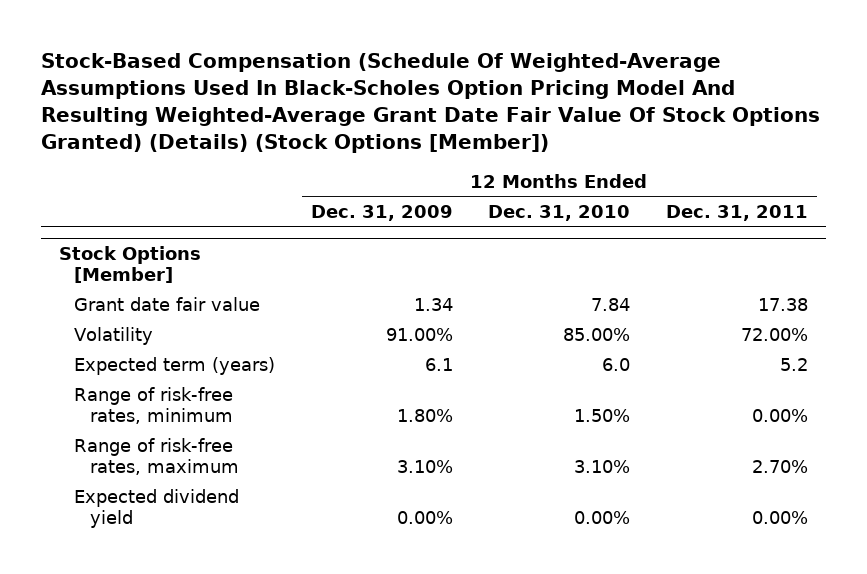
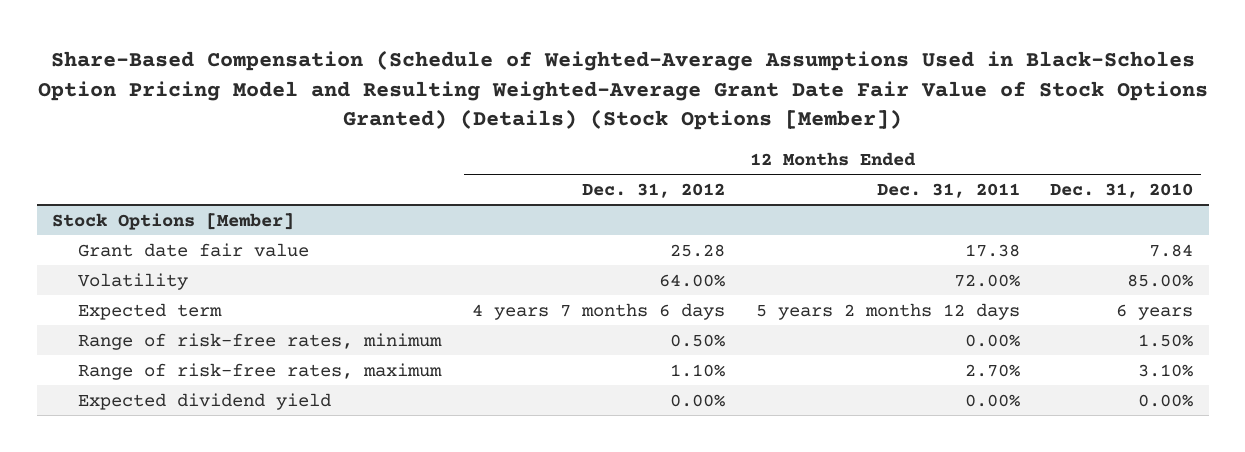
- Stock-Based Compensation (Schedule Of Weighted-Average Assumptions Used In Black-Scholes Option Pricing Model And Resulting Weighted-Average Grant Date Fair Value Of Stock Options Granted) (Details) (Stock Options [Member])
+ Share-Based Compensation (Schedule of Weighted-Average Assumptions Used in Black-Scholes Option Pricing Model and Resulting Weighted-Average Grant Date Fair Value of Stock Options Granted) (Details) (Stock Options [Member])
- | 12 Months Ended Dec. 31, 2009 | 12 Months Ended Dec. 31, 2010 | 12 Months Ended Dec. 31, 2011
+ | 12 Months Ended Dec. 31, 2012 | 12 Months Ended Dec. 31, 2011 | 12 Months Ended Dec. 31, 2010
@ Stock Options [Member]
- Expected term (years) | 6.1 | 6.0 | 5.2
+ Expected term | 4 years 7 months 6 days | 5 years 2 months 12 days | 6 years

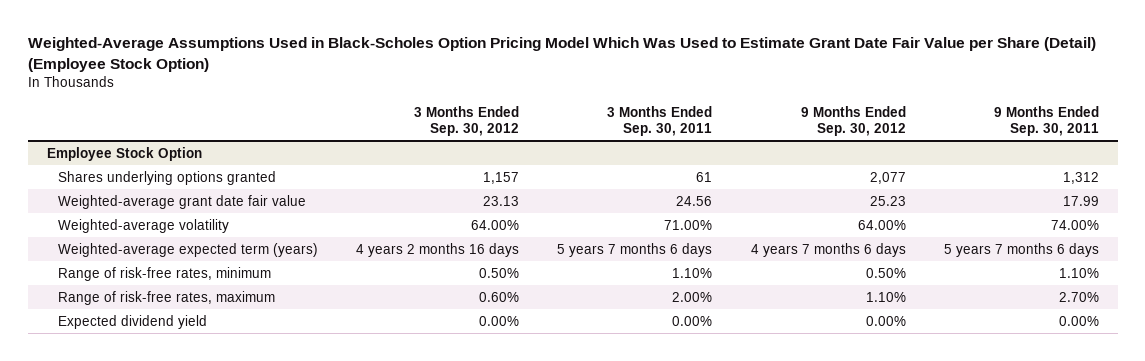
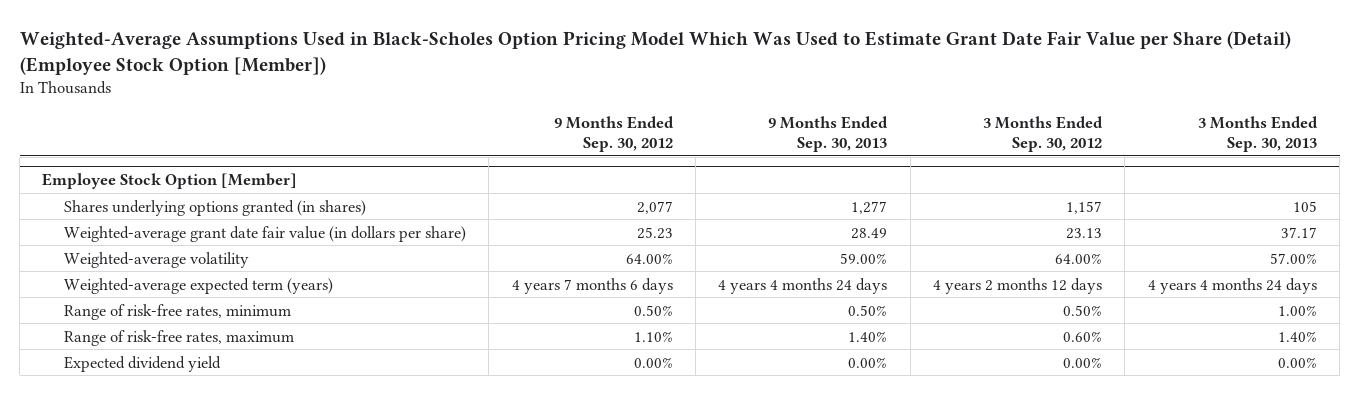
- Weighted-Average Assumptions Used in Black-Scholes Option Pricing Model Which Was Used to Estimate Grant Date Fair Value per Share (Detail) (Employee Stock Option)
+ Weighted-Average Assumptions Used in Black-Scholes Option Pricing Model Which Was Used to Estimate Grant Date Fair Value per Share (Detail) (Employee Stock Option [Member])
- | 3 Months Ended Sep. 30, 2012 | 3 Months Ended Sep. 30, 2011 | 9 Months Ended Sep. 30, 2012 | 9 Months Ended Sep. 30, 2011
+ | 9 Months Ended Sep. 30, 2012 | 9 Months Ended Sep. 30, 2013 | 3 Months Ended Sep. 30, 2012 | 3 Months Ended Sep. 30, 2013
- Employee Stock Option
- Shares underlying options granted | 1,157 | 61 | 2,077 | 1,312
- Weighted-average grant date fair value | 23.13 | 24.56 | 25.23 | 17.99
+ Employee Stock Option [Member]
+ Shares underlying options granted (in shares) | 2,077 | 1,277 | 1,157 | 105
+ Weighted-average grant date fair value (in dollars per share) | 25.23 | 28.49 | 23.13 | 37.17
- Weighted-average expected term (years) | 4 years 2 months 16 days | 5 years 7 months 6 days | 4 years 7 months 6 days | 5 years 7 months 6 days
+ Weighted-average expected term (years) | 4 years 7 months 6 days | 4 years 4 months 24 days | 4 years 2 months 12 days | 4 years 4 months 24 days

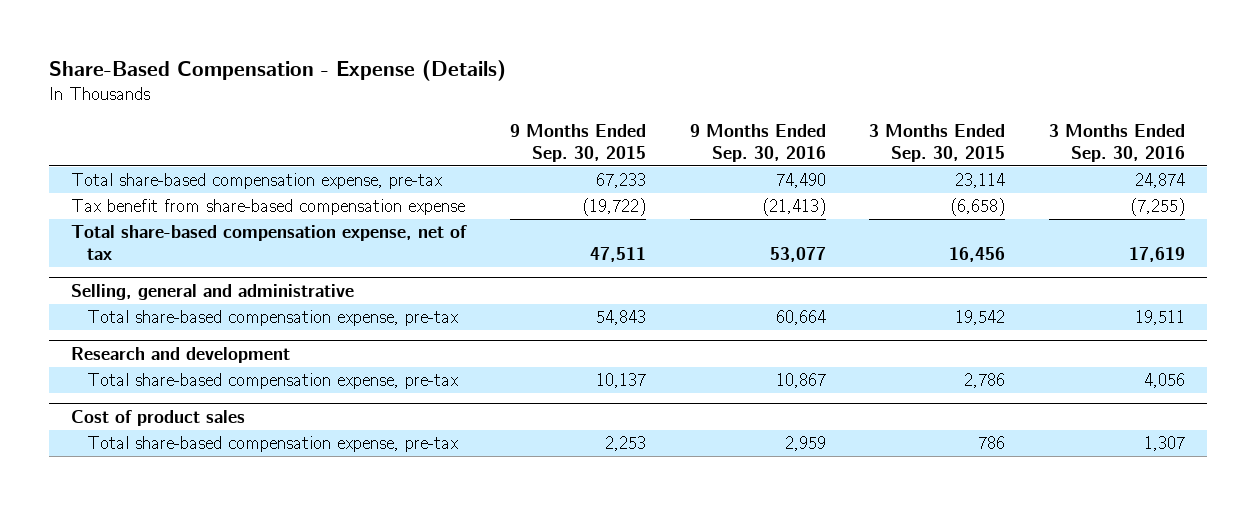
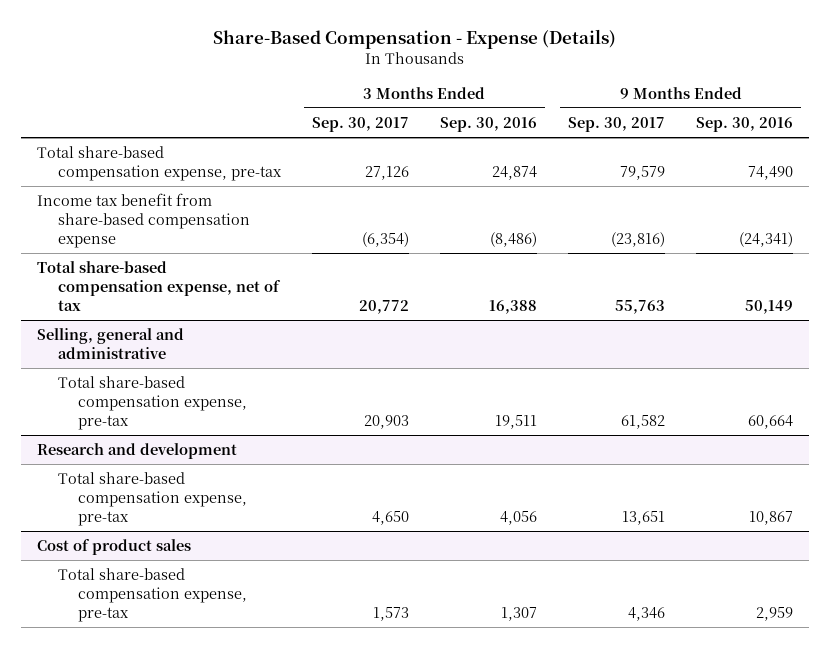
- | 9 Months Ended Sep. 30, 2015 | 9 Months Ended Sep. 30, 2016 | 3 Months Ended Sep. 30, 2015 | 3 Months Ended Sep. 30, 2016
+ | 3 Months Ended Sep. 30, 2017 | 3 Months Ended Sep. 30, 2016 | 9 Months Ended Sep. 30, 2017 | 9 Months Ended Sep. 30, 2016
- Tax benefit from share-based compensation expense | (19,722) | (21,413) | (6,658) | (7,255)
- Total share-based compensation expense, net of tax | 47,511 | 53,077 | 16,456 | 17,619
+ Income tax benefit from share-based compensation expense | (6,354) | (8,486) | (23,816) | (24,341)
+ Total share-based compensation expense, net of tax | 20,772 | 16,388 | 55,763 | 50,149

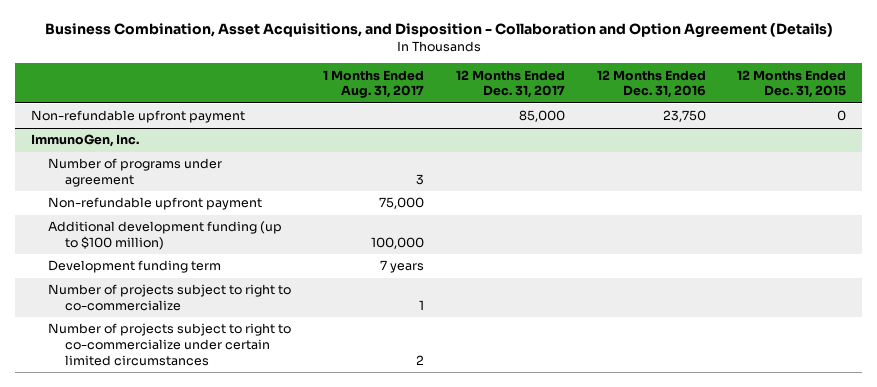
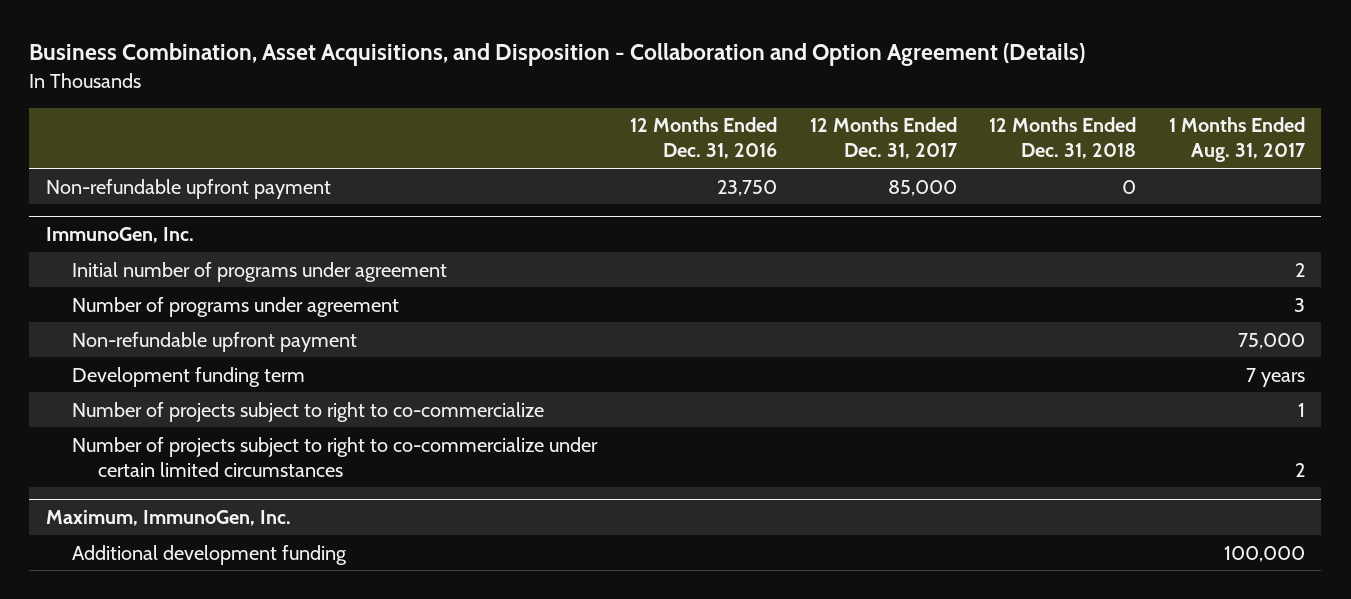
- | 1 Months Ended Aug. 31, 2017 | 12 Months Ended Dec. 31, 2017 | 12 Months Ended Dec. 31, 2016 | 12 Months Ended Dec. 31, 2015
+ | 12 Months Ended Dec. 31, 2016 | 12 Months Ended Dec. 31, 2017 | 12 Months Ended Dec. 31, 2018 | 1 Months Ended Aug. 31, 2017
@ ImmunoGen, Inc.
+ Initial number of programs under agreement | | | | 2
- Additional development funding (up to $100 million) | 100,000 | | |
+ Maximum, ImmunoGen, Inc.
+ Additional development funding | | | | 100,000

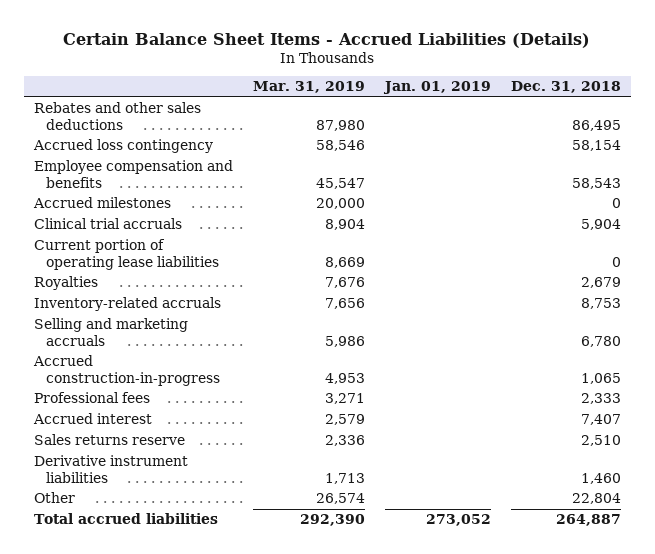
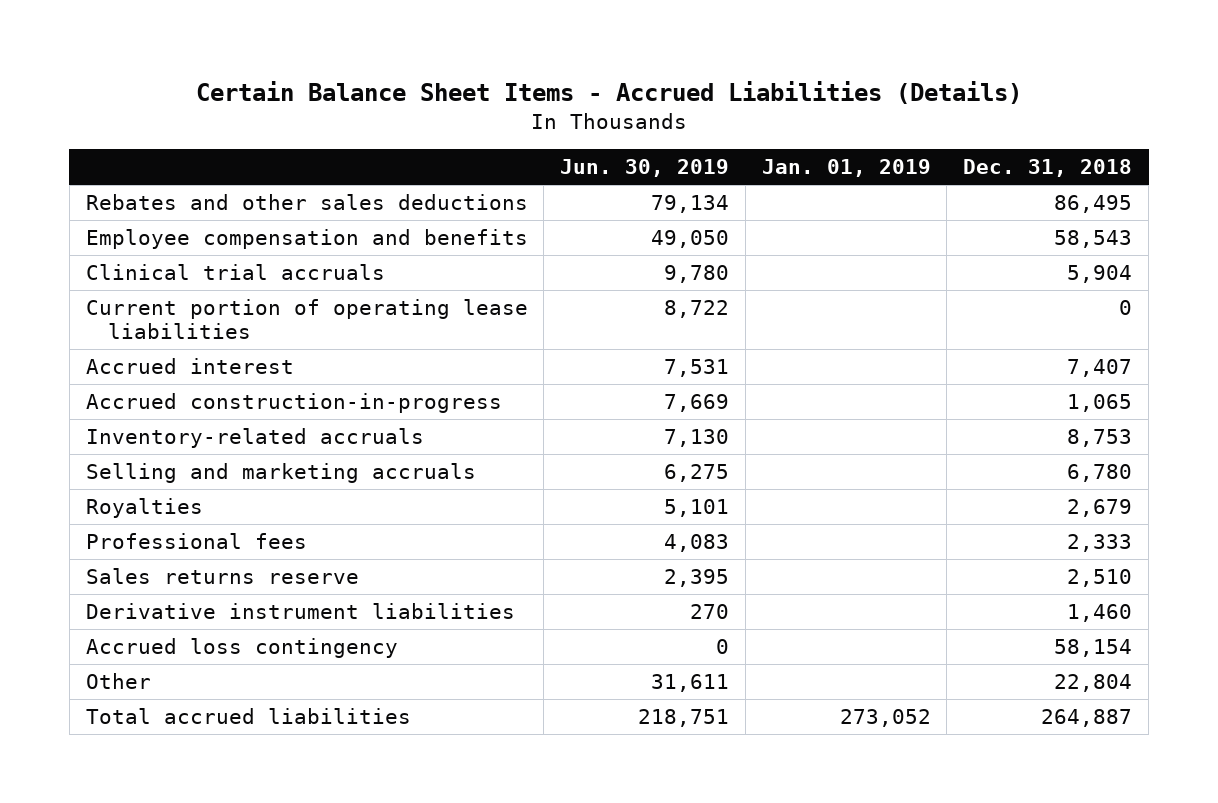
- | Mar. 31, 2019 | Jan. 01, 2019 | Dec. 31, 2018
+ | Jun. 30, 2019 | Jan. 01, 2019 | Dec. 31, 2018
- Accrued milestones | 20,000 | | 0
moved up: Accrued interest | 7,531 | | 7,407
moved up: Accrued construction-in-progress | 7,669 | | 1,065
moved down: Royalties | 5,101 | | 2,679
moved down: Accrued loss contingency | 0 | | 58,154

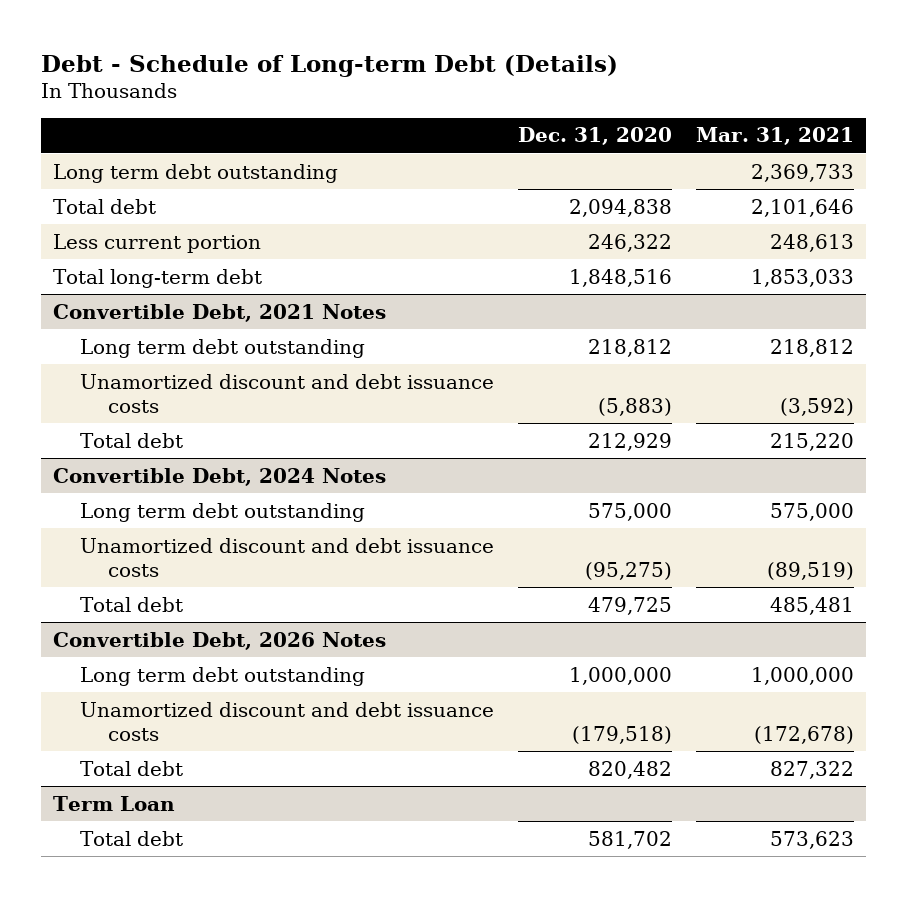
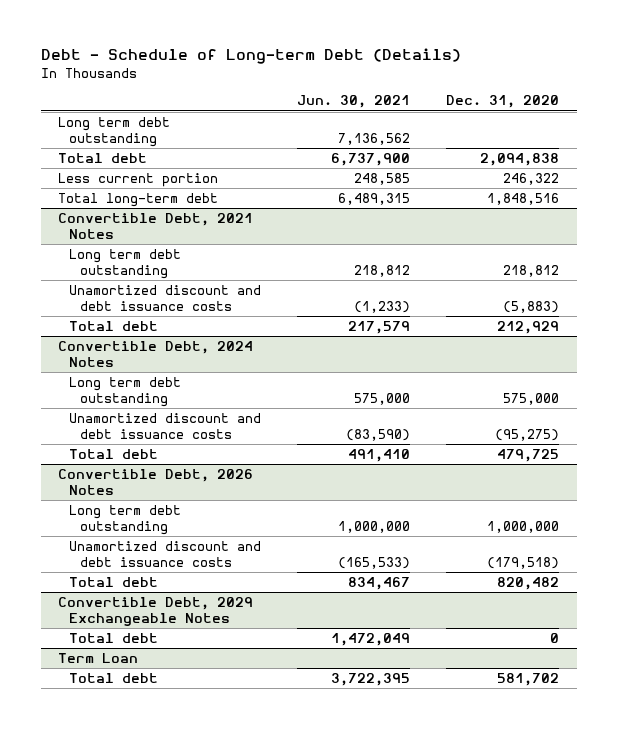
- | Dec. 31, 2020 | Mar. 31, 2021
+ | Jun. 30, 2021 | Dec. 31, 2020
+ Convertible Debt, 2029 Exchangeable Notes
+ Total debt | 1,472,049 | 0

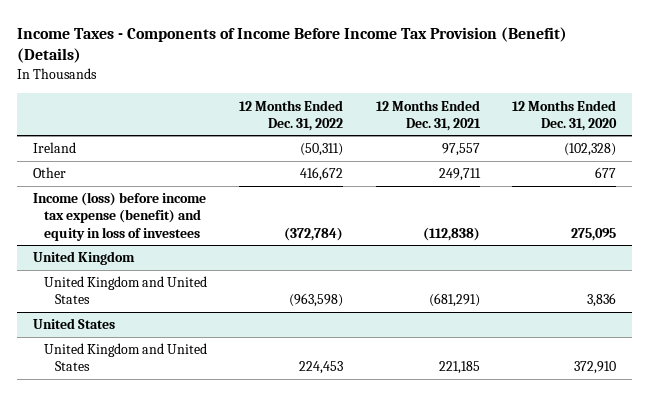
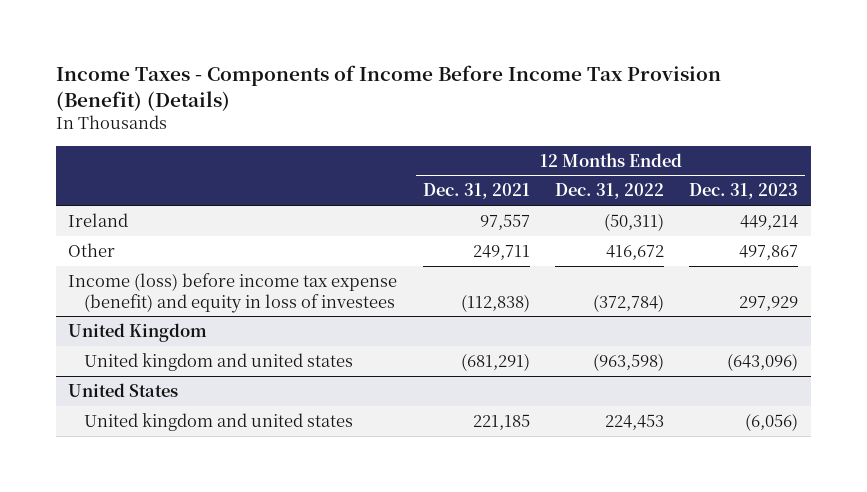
- | 12 Months Ended Dec. 31, 2022 | 12 Months Ended Dec. 31, 2021 | 12 Months Ended Dec. 31, 2020
+ | 12 Months Ended Dec. 31, 2021 | 12 Months Ended Dec. 31, 2022 | 12 Months Ended Dec. 31, 2023
@ United Kingdom
- United Kingdom and United States | (963,598) | (681,291) | 3,836
+ United kingdom and united states | (681,291) | (963,598) | (643,096)
@ United States
- United Kingdom and United States | 224,453 | 221,185 | 372,910
+ United kingdom and united states | 221,185 | 224,453 | (6,056)

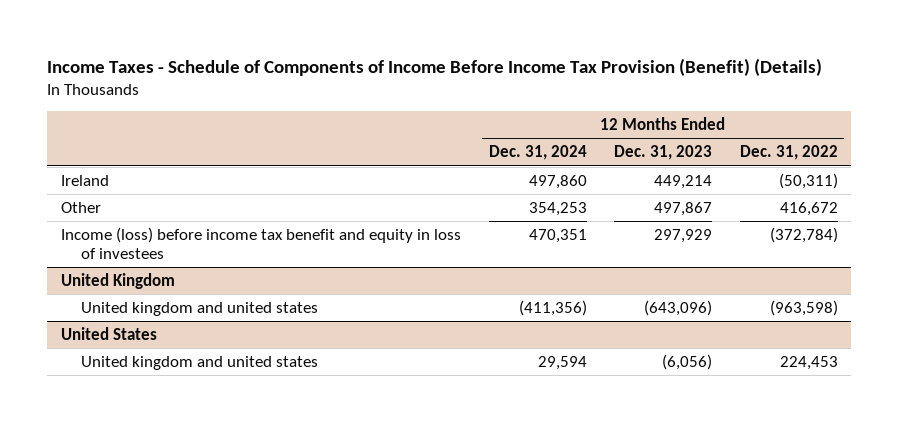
- Income Taxes - Components of Income Before Income Tax Provision (Benefit) (Details)
+ Income Taxes - Schedule of Components of Income Before Income Tax Provision (Benefit) (Details)
- | 12 Months Ended Dec. 31, 2021 | 12 Months Ended Dec. 31, 2022 | 12 Months Ended Dec. 31, 2023
+ | 12 Months Ended Dec. 31, 2024 | 12 Months Ended Dec. 31, 2023 | 12 Months Ended Dec. 31, 2022
- Income (loss) before income tax expense (benefit) and equity in loss of investees | (112,838) | (372,784) | 297,929
+ Income (loss) before income tax benefit and equity in loss of investees | 470,351 | 297,929 | (372,784)

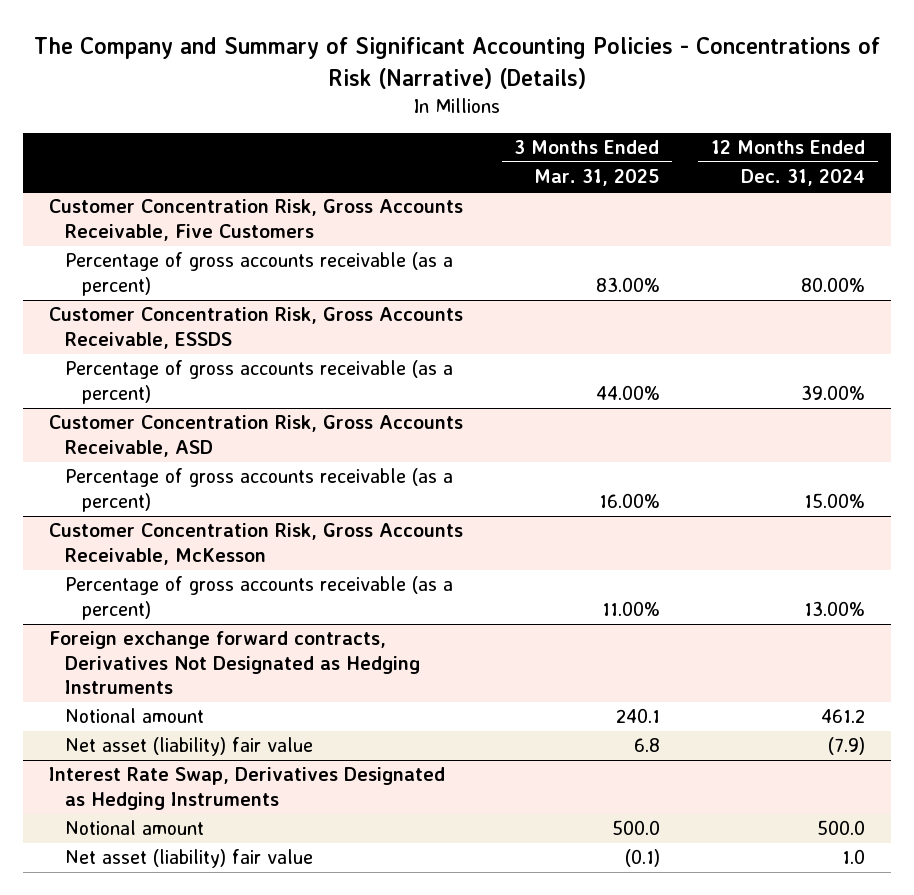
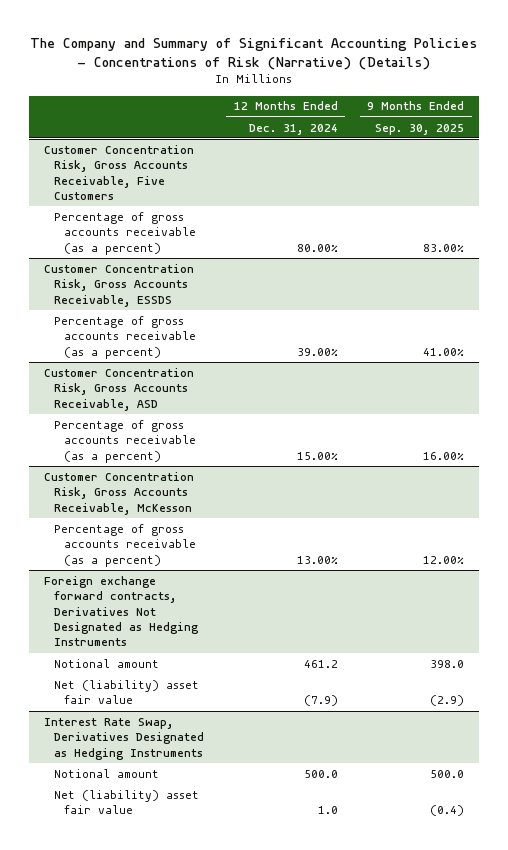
- | 3 Months Ended Mar. 31, 2025 | 12 Months Ended Dec. 31, 2024
+ | 12 Months Ended Dec. 31, 2024 | 9 Months Ended Sep. 30, 2025
@ Foreign exchange forward contracts, Derivatives Not Designated as Hedging Instruments
- Net asset (liability) fair value | 6.8 | (7.9)
+ Net (liability) asset fair value | (7.9) | (2.9)
@ Interest Rate Swap, Derivatives Designated as Hedging Instruments
- Net asset (liability) fair value | (0.1) | 1.0
+ Net (liability) asset fair value | 1.0 | (0.4)

